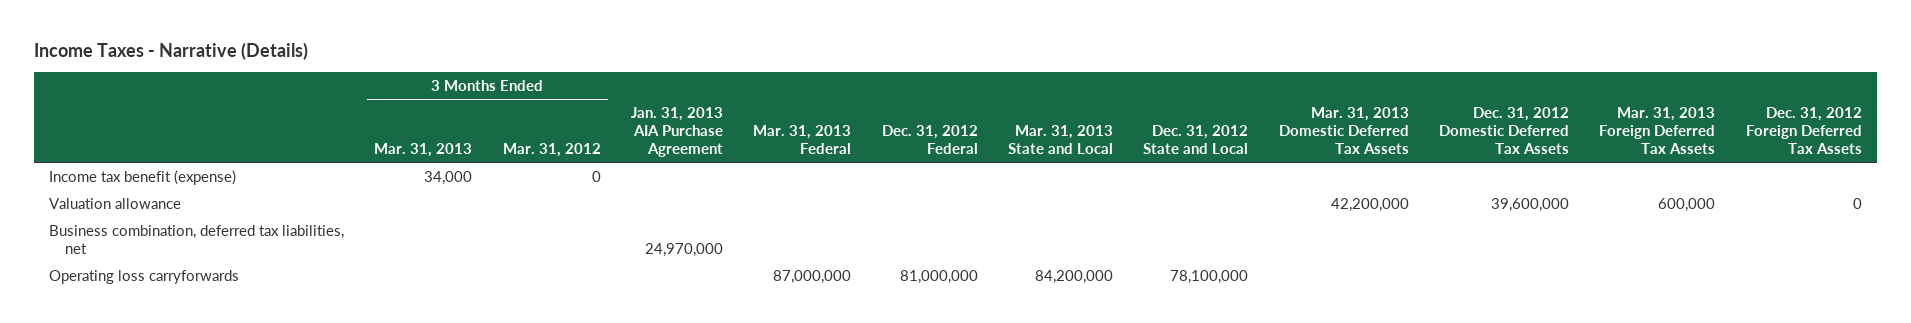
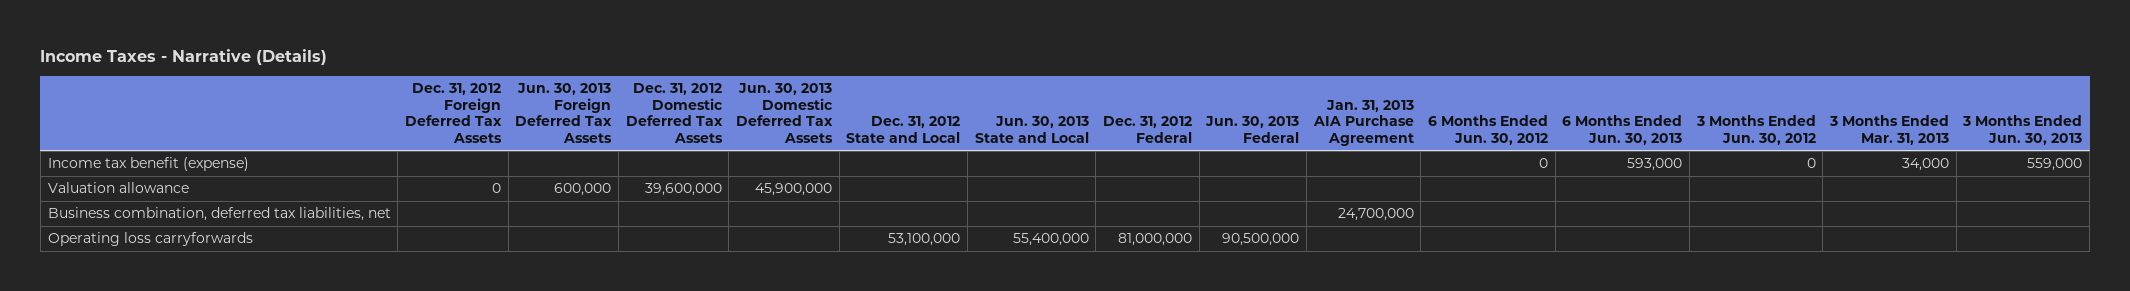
- | 3 Months Ended Mar. 31, 2013 | 3 Months Ended Mar. 31, 2012 | Jan. 31, 2013 AIA Purchase Agreement | Mar. 31, 2013 Federal | Dec. 31, 2012 Federal | Mar. 31, 2013 State and Local | Dec. 31, 2012 State and Local | Mar. 31, 2013 Domestic Deferred Tax Assets | Dec. 31, 2012 Domestic Deferred Tax Assets | Mar. 31, 2013 Foreign Deferred Tax Assets | Dec. 31, 2012 Foreign Deferred Tax Assets
+ | Dec. 31, 2012 Foreign Deferred Tax Assets | Jun. 30, 2013 Foreign Deferred Tax Assets | Dec. 31, 2012 Domestic Deferred Tax Assets | Jun. 30, 2013 Domestic Deferred Tax Assets | Dec. 31, 2012 State and Local | Jun. 30, 2013 State and Local | Dec. 31, 2012 Federal | Jun. 30, 2013 Federal | Jan. 31, 2013 AIA Purchase Agreement | 6 Months Ended Jun. 30, 2012 | 6 Months Ended Jun. 30, 2013 | 3 Months Ended Jun. 30, 2012 | 3 Months Ended Mar. 31, 2013 | 3 Months Ended Jun. 30, 2013
- Business combination, deferred tax liabilities, net | | | 24,970,000 | | | | | | | |
- Operating loss carryforwards | | | | 87,000,000 | 81,000,000 | 84,200,000 | 78,100,000 | | | |
+ Business combination, deferred tax liabilities, net | | | | | | | | | 24,700,000 | | | | |
+ Operating loss carryforwards | | | | | 53,100,000 | 55,400,000 | 81,000,000 | 90,500,000 | | | | | |

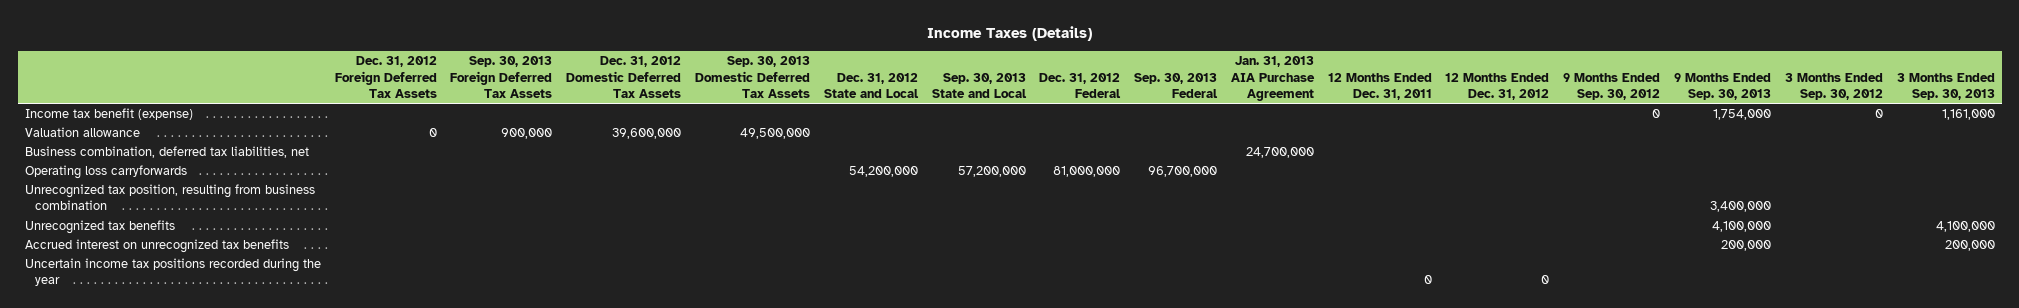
- Income Taxes - Narrative (Details)
+ Income Taxes (Details)
- | Dec. 31, 2012 Foreign Deferred Tax Assets | Jun. 30, 2013 Foreign Deferred Tax Assets | Dec. 31, 2012 Domestic Deferred Tax Assets | Jun. 30, 2013 Domestic Deferred Tax Assets | Dec. 31, 2012 State and Local | Jun. 30, 2013 State and Local | Dec. 31, 2012 Federal | Jun. 30, 2013 Federal | Jan. 31, 2013 AIA Purchase Agreement | 6 Months Ended Jun. 30, 2012 | 6 Months Ended Jun. 30, 2013 | 3 Months Ended Jun. 30, 2012 | 3 Months Ended Mar. 31, 2013 | 3 Months Ended Jun. 30, 2013
+ | Dec. 31, 2012 Foreign Deferred Tax Assets | Sep. 30, 2013 Foreign Deferred Tax Assets | Dec. 31, 2012 Domestic Deferred Tax Assets | Sep. 30, 2013 Domestic Deferred Tax Assets | Dec. 31, 2012 State and Local | Sep. 30, 2013 State and Local | Dec. 31, 2012 Federal | Sep. 30, 2013 Federal | Jan. 31, 2013 AIA Purchase Agreement | 12 Months Ended Dec. 31, 2011 | 12 Months Ended Dec. 31, 2012 | 9 Months Ended Sep. 30, 2012 | 9 Months Ended Sep. 30, 2013 | 3 Months Ended Sep. 30, 2012 | 3 Months Ended Sep. 30, 2013
- Operating loss carryforwards | | | | | 53,100,000 | 55,400,000 | 81,000,000 | 90,500,000 | | | | | |
+ Operating loss carryforwards | | | | | 54,200,000 | 57,200,000 | 81,000,000 | 96,700,000 | | | | | | |
+ Unrecognized tax position, resulting from business combination | | | | | | | | | | | | | 3,400,000 | |
+ Unrecognized tax benefits | | | | | | | | | | | | | 4,100,000 | | 4,100,000
+ Accrued interest on unrecognized tax benefits | | | | | | | | | | | | | 200,000 | | 200,000
+ Uncertain income tax positions recorded during the year | | | | | | | | | | 0 | 0 | | | |

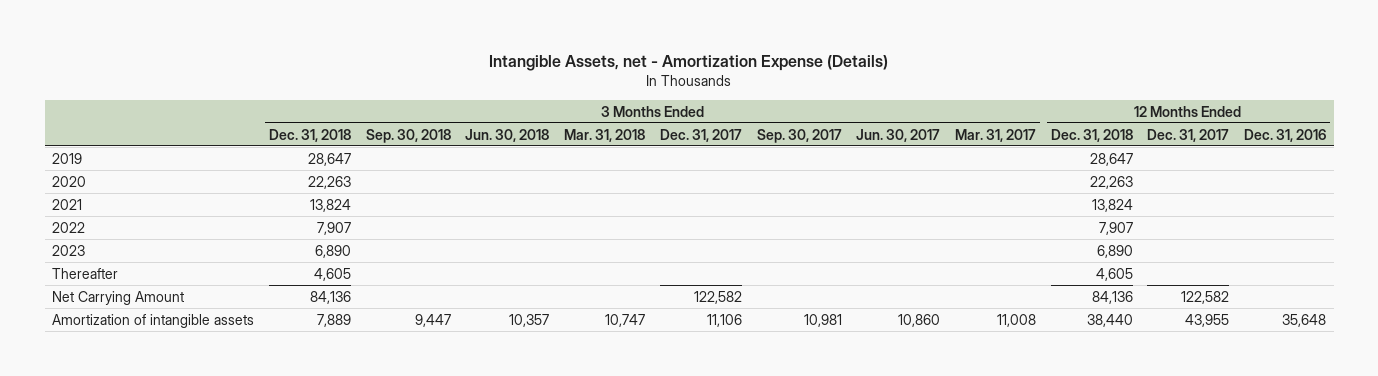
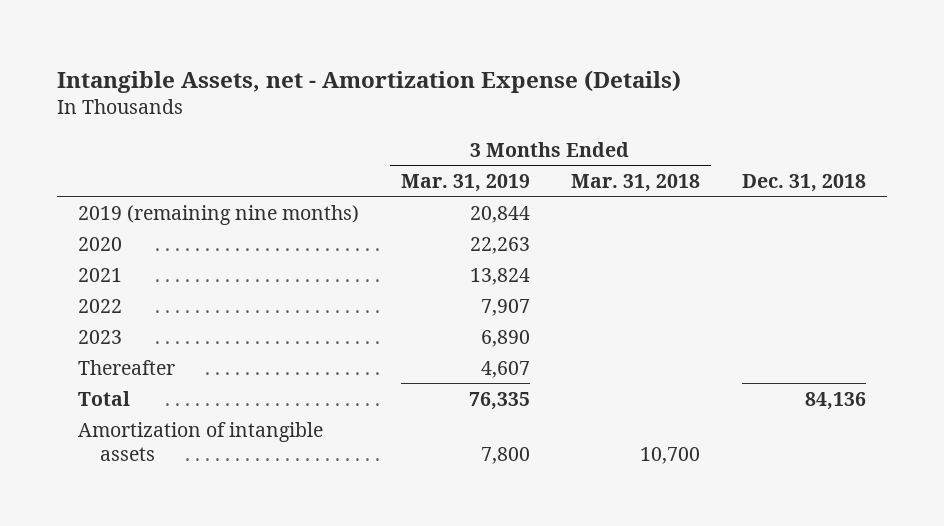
- | 3 Months Ended Dec. 31, 2018 | 3 Months Ended Sep. 30, 2018 | 3 Months Ended Jun. 30, 2018 | 3 Months Ended Mar. 31, 2018 | 3 Months Ended Dec. 31, 2017 | 3 Months Ended Sep. 30, 2017 | 3 Months Ended Jun. 30, 2017 | 3 Months Ended Mar. 31, 2017 | 12 Months Ended Dec. 31, 2018 | 12 Months Ended Dec. 31, 2017 | 12 Months Ended Dec. 31, 2016
+ | 3 Months Ended Mar. 31, 2019 | 3 Months Ended Mar. 31, 2018 | Dec. 31, 2018
- 2019 | 28,647 | | | | | | | | 28,647 | |
+ 2019 (remaining nine months) | 20,844 | |
- Net Carrying Amount | 84,136 | | | | 122,582 | | | | 84,136 | 122,582 |
- Amortization of intangible assets | 7,889 | 9,447 | 10,357 | 10,747 | 11,106 | 10,981 | 10,860 | 11,008 | 38,440 | 43,955 | 35,648
+ Total | 76,335 | | 84,136
+ Amortization of intangible assets | 7,800 | 10,700 |

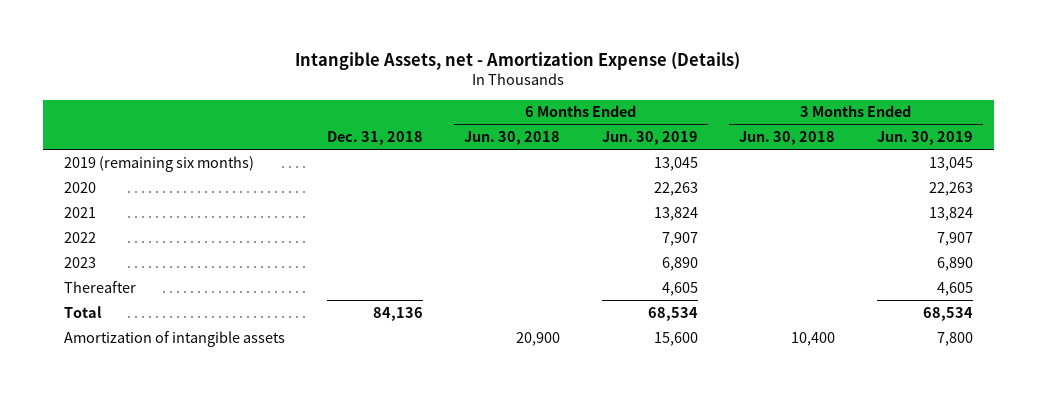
- | 3 Months Ended Mar. 31, 2019 | 3 Months Ended Mar. 31, 2018 | Dec. 31, 2018
+ | Dec. 31, 2018 | 6 Months Ended Jun. 30, 2018 | 6 Months Ended Jun. 30, 2019 | 3 Months Ended Jun. 30, 2018 | 3 Months Ended Jun. 30, 2019
- 2019 (remaining nine months) | 20,844 | |
+ 2019 (remaining six months) | | | 13,045 | | 13,045

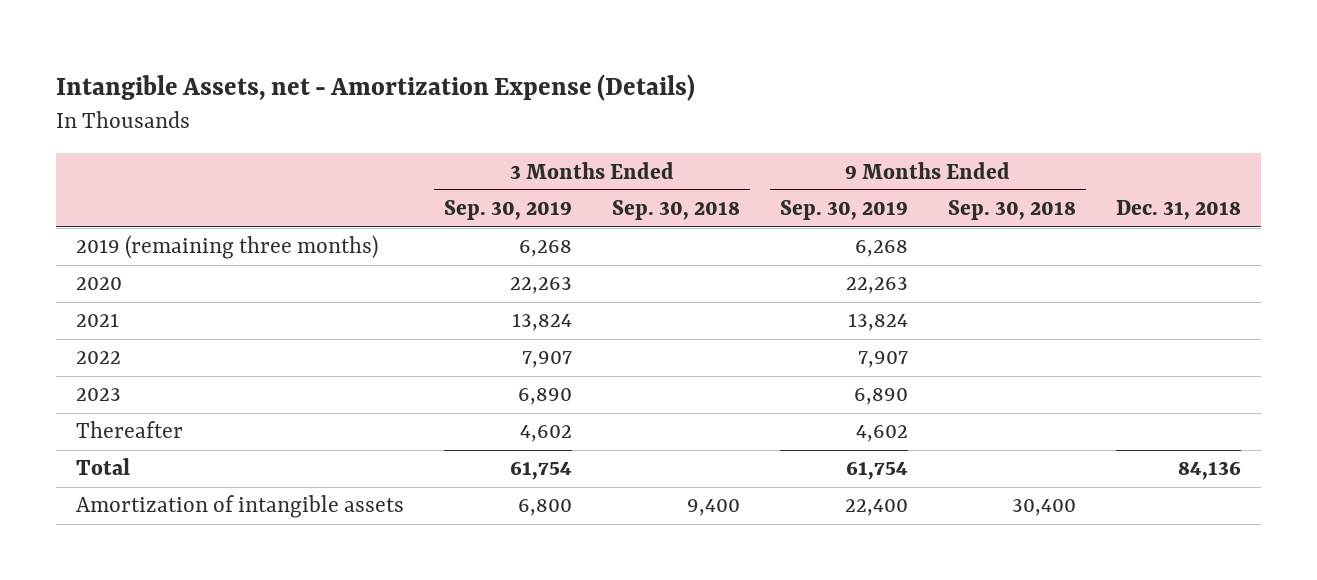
- | Dec. 31, 2018 | 6 Months Ended Jun. 30, 2018 | 6 Months Ended Jun. 30, 2019 | 3 Months Ended Jun. 30, 2018 | 3 Months Ended Jun. 30, 2019
+ | 3 Months Ended Sep. 30, 2019 | 3 Months Ended Sep. 30, 2018 | 9 Months Ended Sep. 30, 2019 | 9 Months Ended Sep. 30, 2018 | Dec. 31, 2018
- 2019 (remaining six months) | | | 13,045 | | 13,045
+ 2019 (remaining three months) | 6,268 | | 6,268 | |

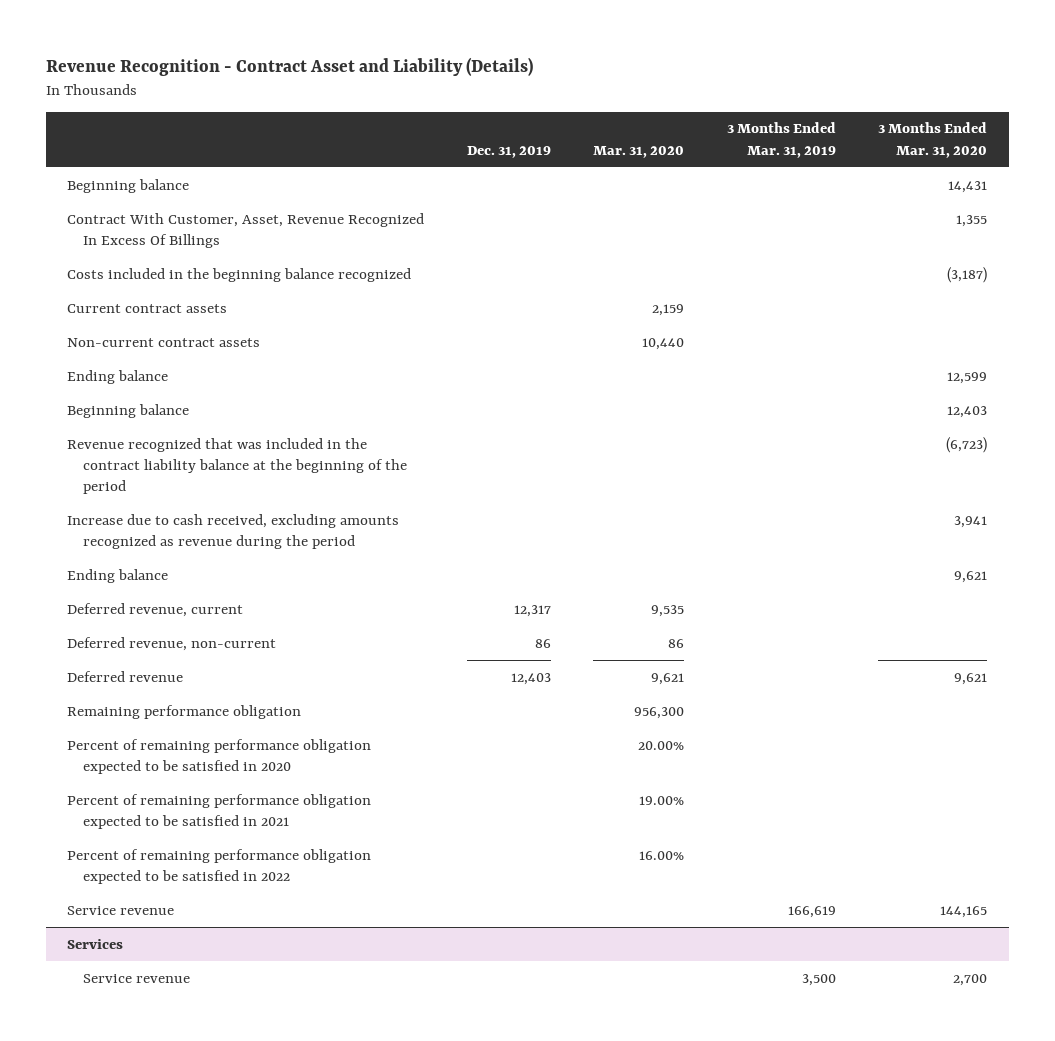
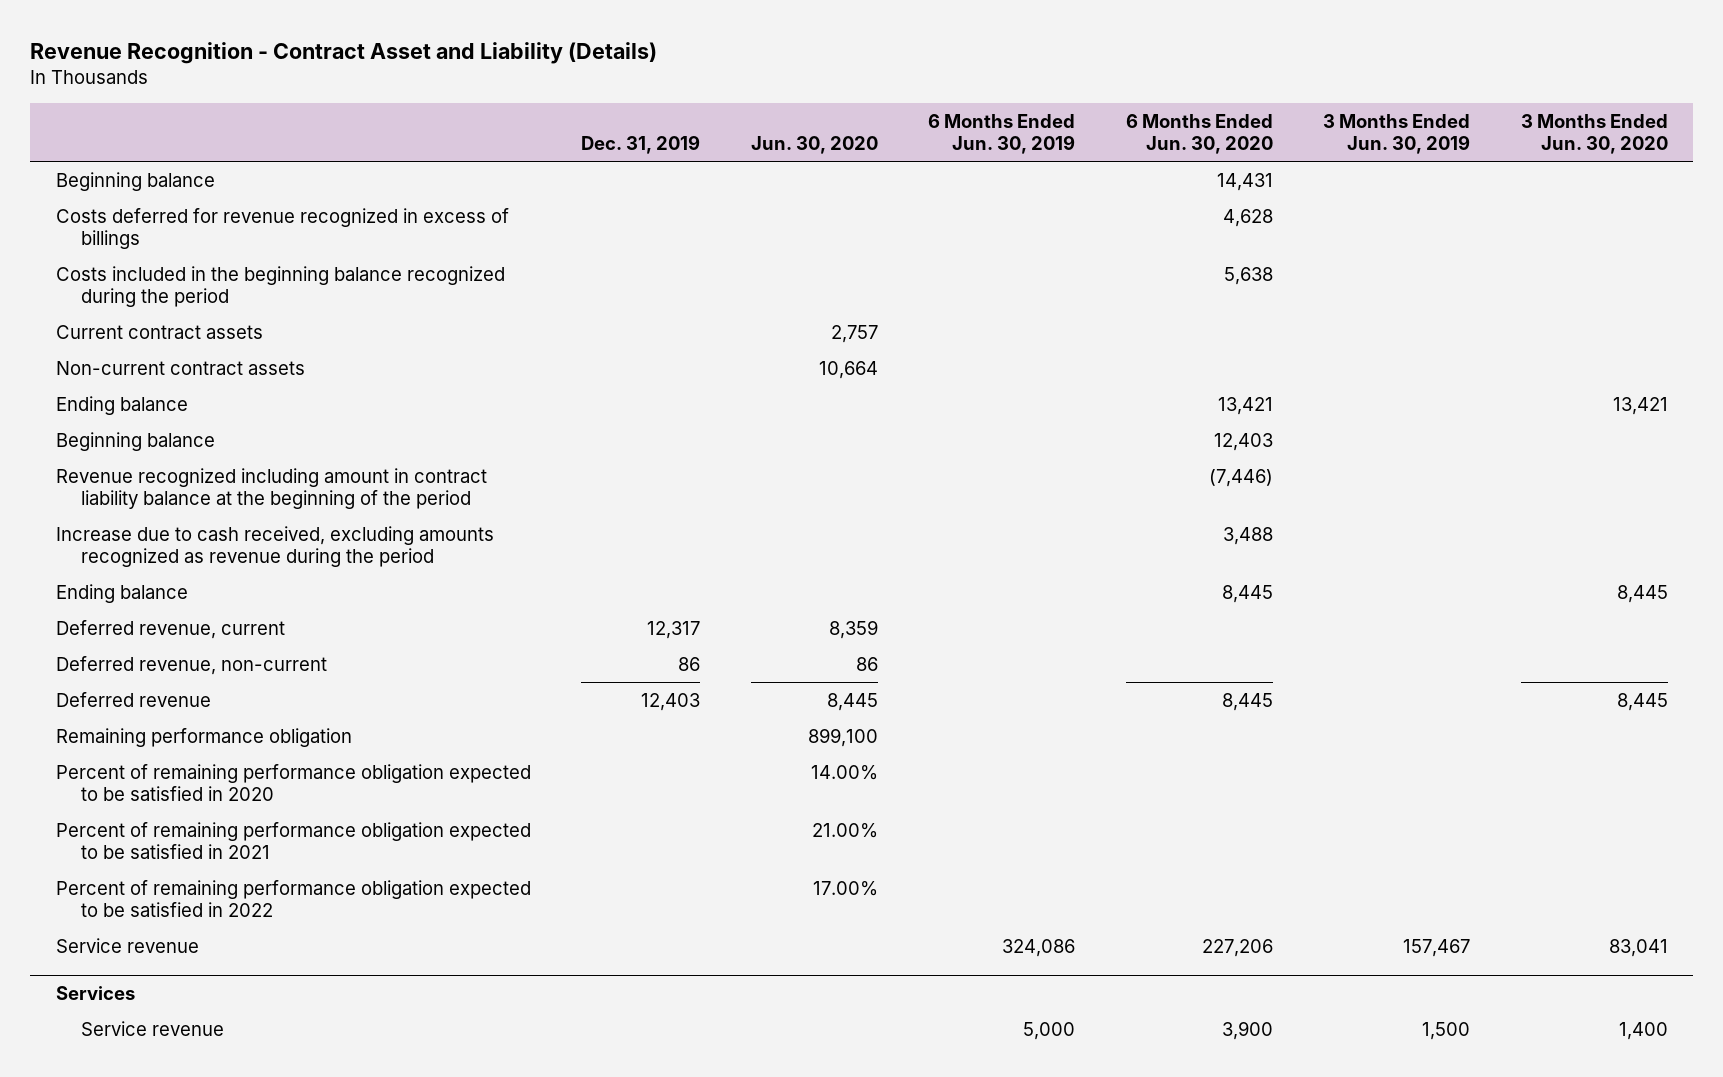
- | Dec. 31, 2019 | Mar. 31, 2020 | 3 Months Ended Mar. 31, 2019 | 3 Months Ended Mar. 31, 2020
+ | Dec. 31, 2019 | Jun. 30, 2020 | 6 Months Ended Jun. 30, 2019 | 6 Months Ended Jun. 30, 2020 | 3 Months Ended Jun. 30, 2019 | 3 Months Ended Jun. 30, 2020
- Contract With Customer, Asset, Revenue Recognized In Excess Of Billings | | | | 1,355
- Costs included in the beginning balance recognized | | | | (3,187)
+ Costs deferred for revenue recognized in excess of billings | | | | 4,628 | |
+ Costs included in the beginning balance recognized during the period | | | | 5,638 | |
- Revenue recognized that was included in the contract liability balance at the beginning of the period | | | | (6,723)
+ Revenue recognized including amount in contract liability balance at the beginning of the period | | | | (7,446) | |

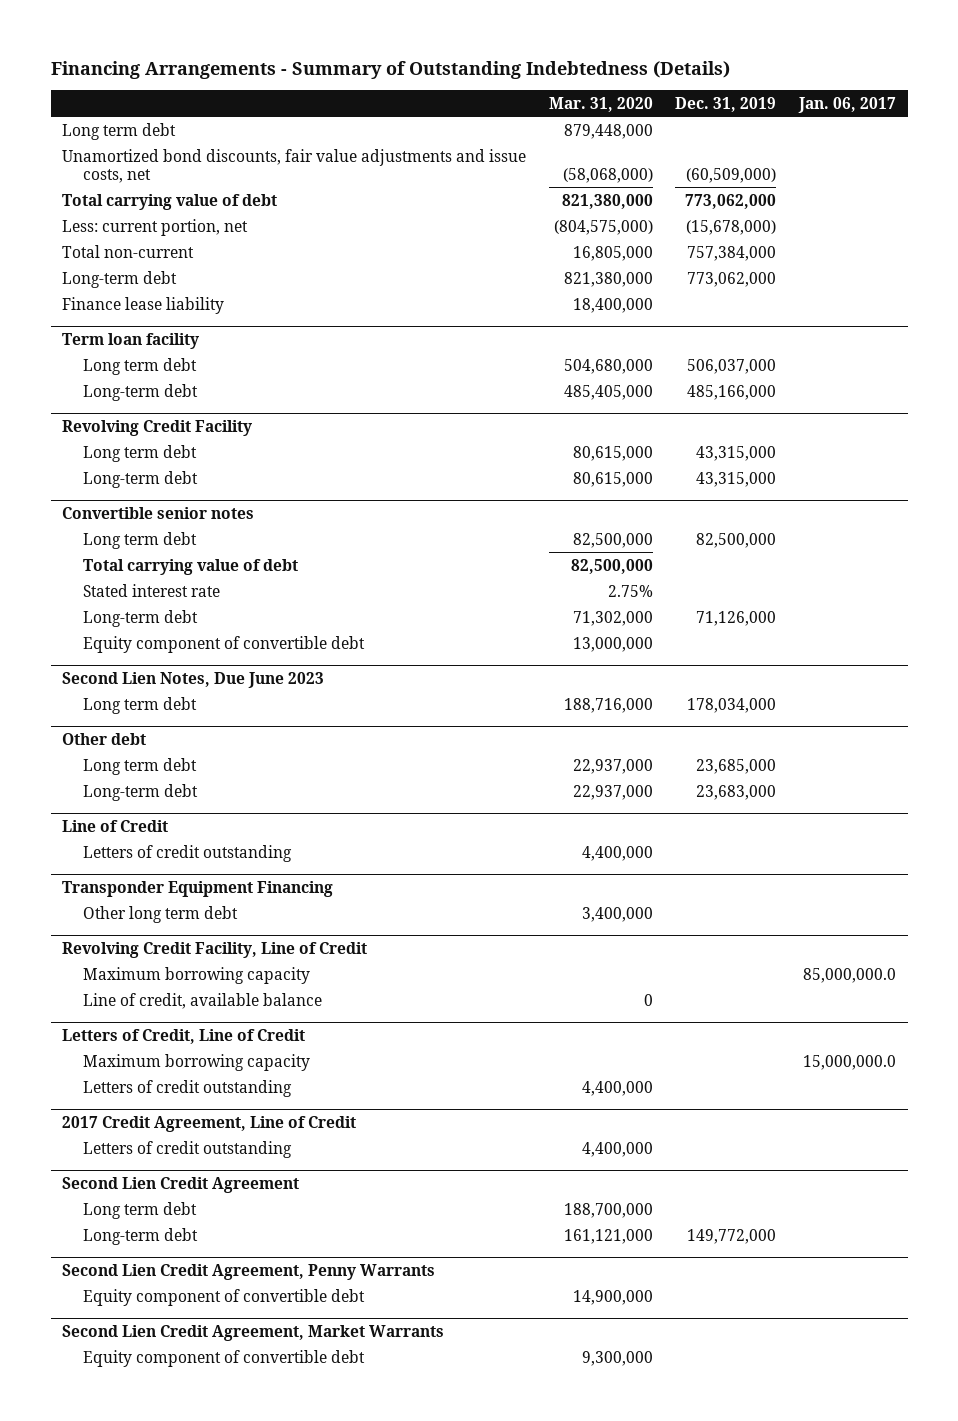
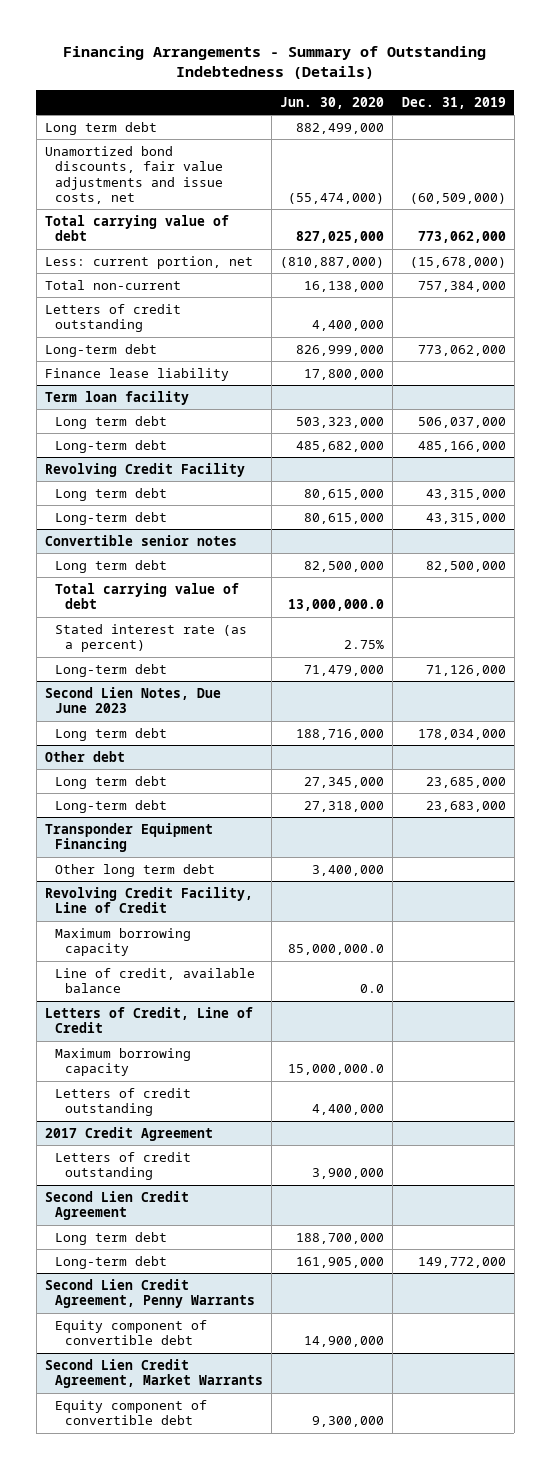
- | Mar. 31, 2020 | Dec. 31, 2019 | Jan. 06, 2017
+ | Jun. 30, 2020 | Dec. 31, 2019
+ Letters of credit outstanding | 4,400,000 |
@ Convertible senior notes
- Stated interest rate | 2.75% | |
+ Stated interest rate (as a percent) | 2.75% |
- Equity component of convertible debt | 13,000,000 | |
- Line of Credit
- Letters of credit outstanding | 4,400,000 | |
- 2017 Credit Agreement, Line of Credit
+ 2017 Credit Agreement

